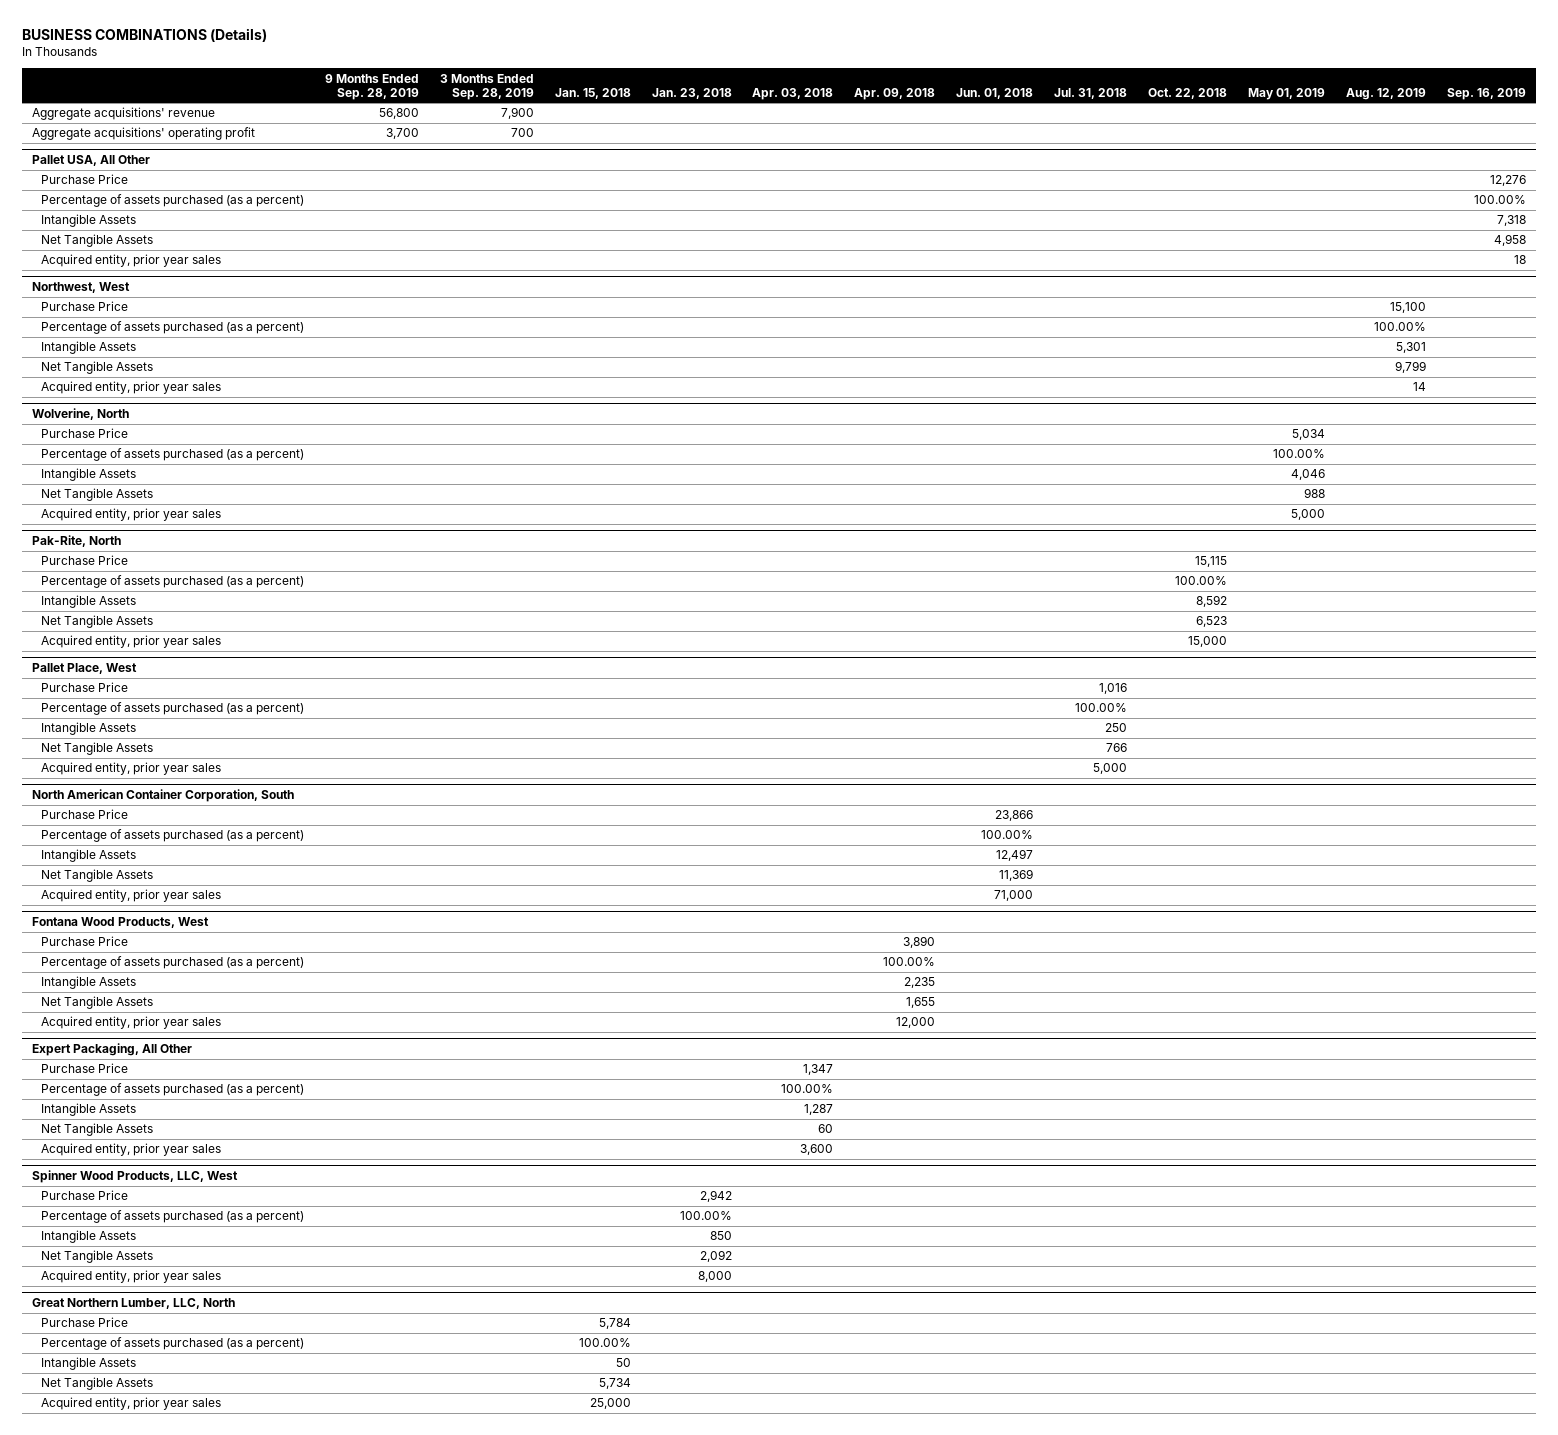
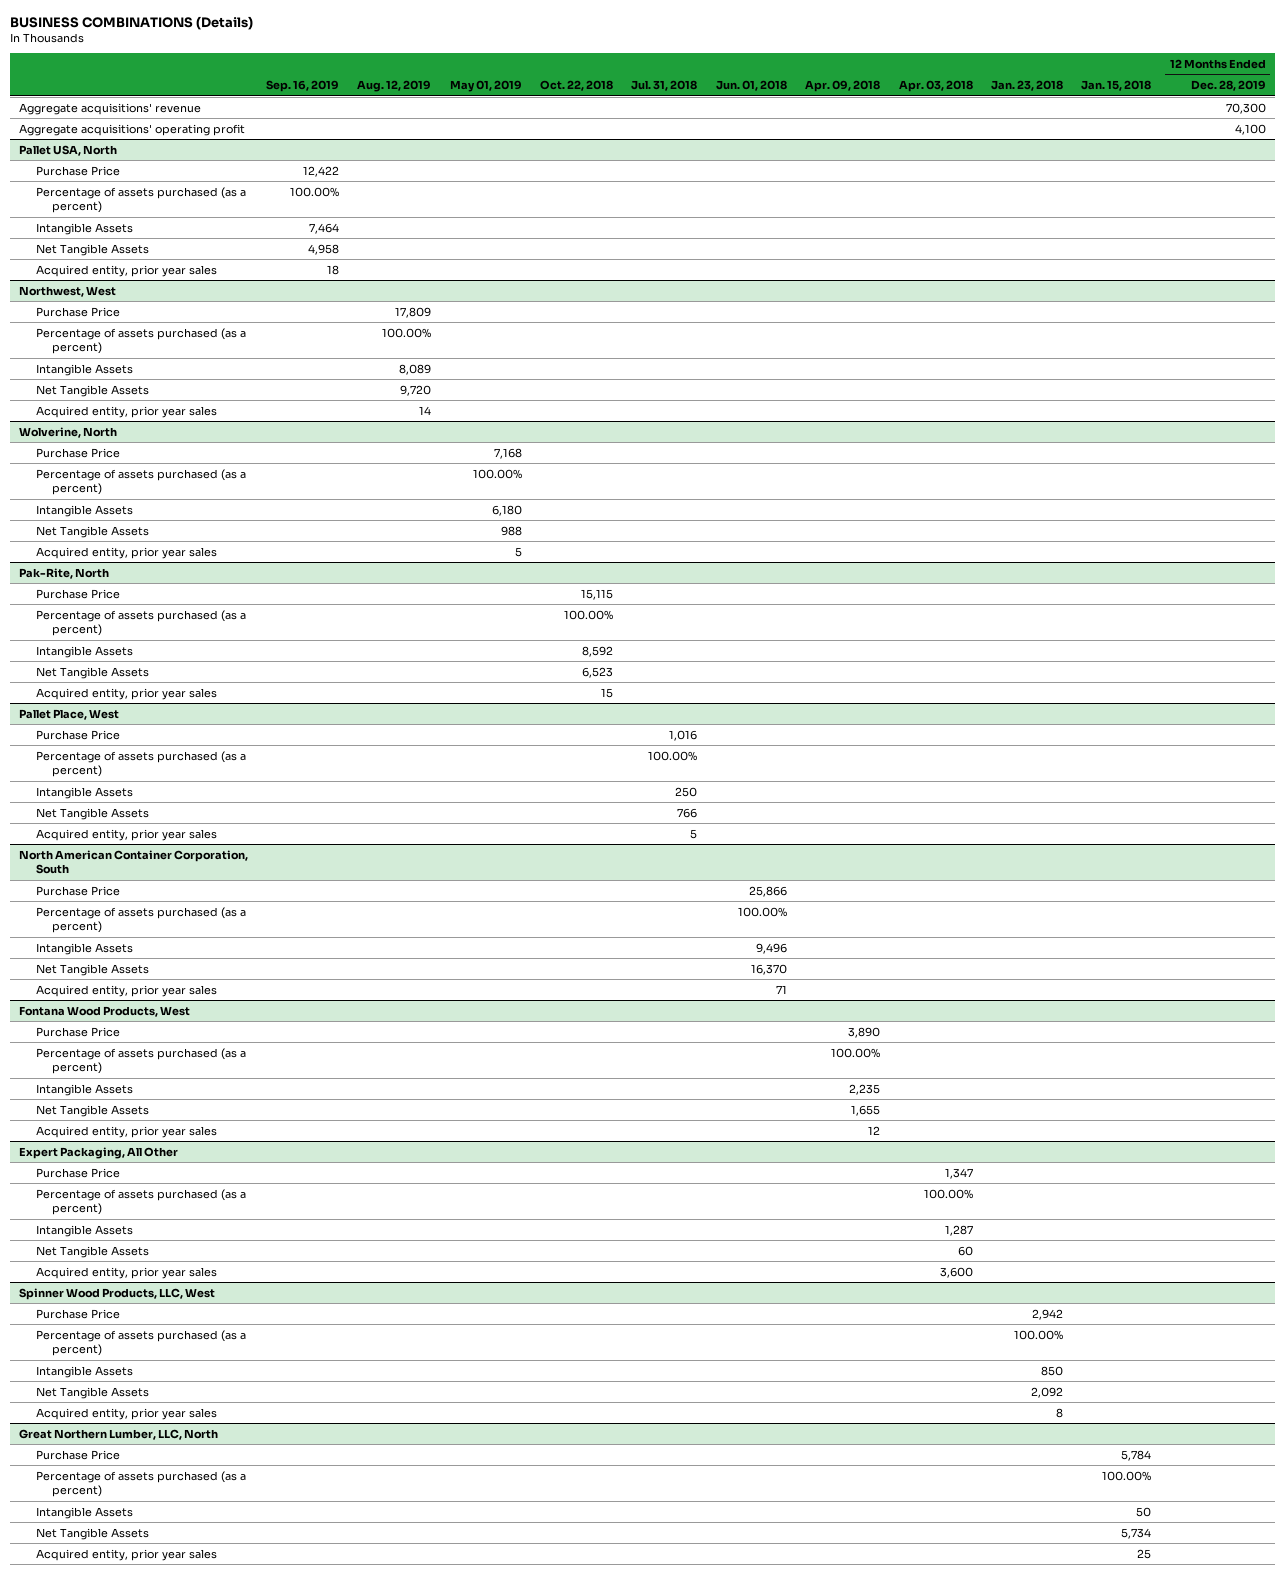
- | 9 Months Ended Sep. 28, 2019 | 3 Months Ended Sep. 28, 2019 | Jan. 15, 2018 | Jan. 23, 2018 | Apr. 03, 2018 | Apr. 09, 2018 | Jun. 01, 2018 | Jul. 31, 2018 | Oct. 22, 2018 | May 01, 2019 | Aug. 12, 2019 | Sep. 16, 2019
+ | Sep. 16, 2019 | Aug. 12, 2019 | May 01, 2019 | Oct. 22, 2018 | Jul. 31, 2018 | Jun. 01, 2018 | Apr. 09, 2018 | Apr. 03, 2018 | Jan. 23, 2018 | Jan. 15, 2018 | 12 Months Ended Dec. 28, 2019
- Pallet USA, All Other
- Purchase Price | | | | | | | | | | | | 12,276
+ Pallet USA, North
+ Purchase Price | 12,422 | | | | | | | | | |
- Intangible Assets | | | | | | | | | | | | 7,318
+ Intangible Assets | 7,464 | | | | | | | | | |
@ Northwest, West
- Purchase Price | | | | | | | | | | | 15,100 |
+ Purchase Price | | 17,809 | | | | | | | | |
- Intangible Assets | | | | | | | | | | | 5,301 |
- Net Tangible Assets | | | | | | | | | | | 9,799 |
+ Intangible Assets | | 8,089 | | | | | | | | |
+ Net Tangible Assets | | 9,720 | | | | | | | | |
@ Wolverine, North
- Purchase Price | | | | | | | | | | 5,034 | |
+ Purchase Price | | | 7,168 | | | | | | | |
- Intangible Assets | | | | | | | | | | 4,046 | |
+ Intangible Assets | | | 6,180 | | | | | | | |
- Acquired entity, prior year sales | | | | | | | | | | 5,000 | |
+ Acquired entity, prior year sales | | | 5 | | | | | | | |
@ Pak-Rite, North
- Acquired entity, prior year sales | | | | | | | | | 15,000 | | |
+ Acquired entity, prior year sales | | | | 15 | | | | | | |
@ Pallet Place, West
- Acquired entity, prior year sales | | | | | | | | 5,000 | | | |
+ Acquired entity, prior year sales | | | | | 5 | | | | | |
@ North American Container Corporation, South
- Purchase Price | | | | | | | 23,866 | | | | |
+ Purchase Price | | | | | | 25,866 | | | | |
- Intangible Assets | | | | | | | 12,497 | | | | |
- Net Tangible Assets | | | | | | | 11,369 | | | | |
- Acquired entity, prior year sales | | | | | | | 71,000 | | | | |
+ Intangible Assets | | | | | | 9,496 | | | | |
+ Net Tangible Assets | | | | | | 16,370 | | | | |
+ Acquired entity, prior year sales | | | | | | 71 | | | | |
@ Fontana Wood Products, West
- Acquired entity, prior year sales | | | | | | 12,000 | | | | | |
+ Acquired entity, prior year sales | | | | | | | 12 | | | |
@ Spinner Wood Products, LLC, West
- Acquired entity, prior year sales | | | | 8,000 | | | | | | | |
+ Acquired entity, prior year sales | | | | | | | | | 8 | |
@ Great Northern Lumber, LLC, North
- Acquired entity, prior year sales | | | 25,000 | | | | | | | | |
+ Acquired entity, prior year sales | | | | | | | | | | 25 |

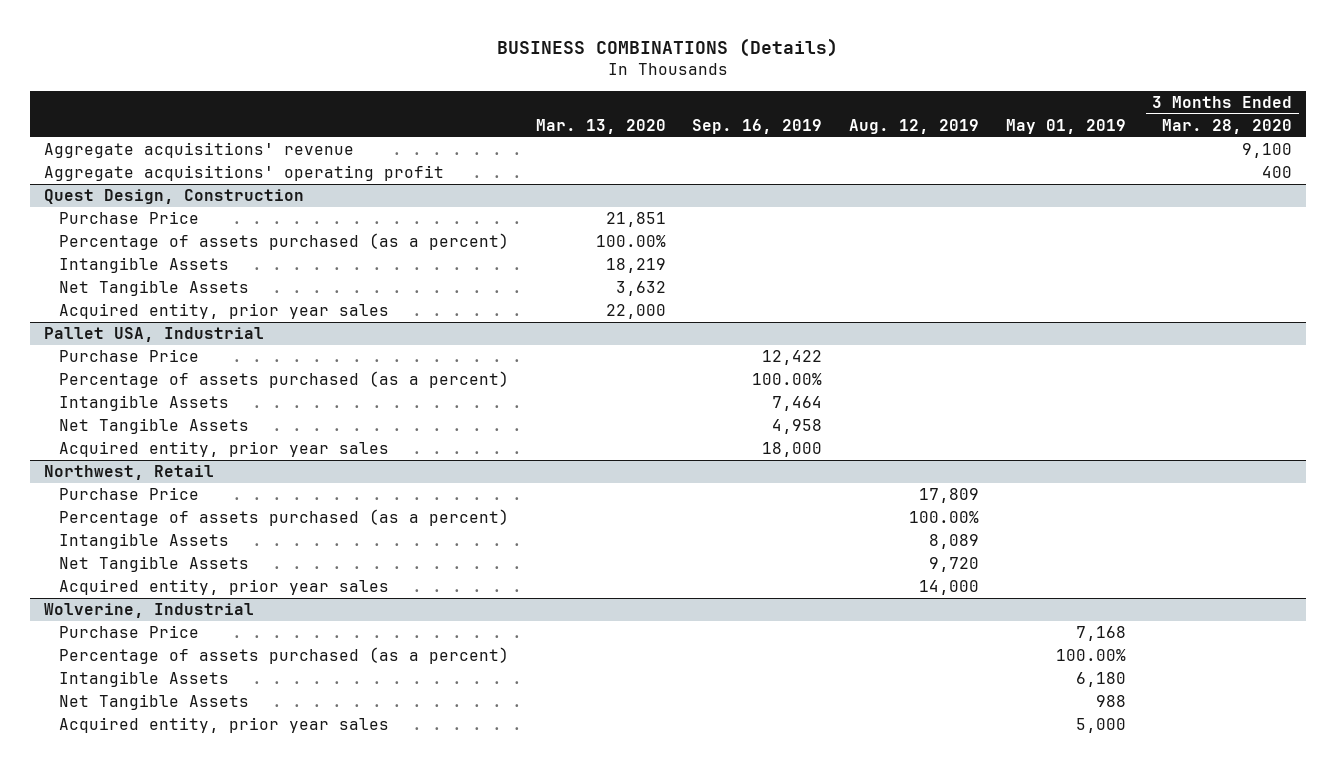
- | Sep. 16, 2019 | Aug. 12, 2019 | May 01, 2019 | Oct. 22, 2018 | Jul. 31, 2018 | Jun. 01, 2018 | Apr. 09, 2018 | Apr. 03, 2018 | Jan. 23, 2018 | Jan. 15, 2018 | 12 Months Ended Dec. 28, 2019
+ | Mar. 13, 2020 | Sep. 16, 2019 | Aug. 12, 2019 | May 01, 2019 | 3 Months Ended Mar. 28, 2020
- Pallet USA, North
+ Quest Design, Construction
+ Purchase Price | 21,851 | | | |
+ Percentage of assets purchased (as a percent) | 100.00% | | | |
+ Intangible Assets | 18,219 | | | |
+ Net Tangible Assets | 3,632 | | | |
+ Acquired entity, prior year sales | 22,000 | | | |
+ Pallet USA, Industrial
- Acquired entity, prior year sales | 18 | | | | | | | | | |
- Northwest, West
+ Acquired entity, prior year sales | | 18,000 | | |
+ Northwest, Retail
- Acquired entity, prior year sales | | 14 | | | | | | | | |
- Wolverine, North
+ Acquired entity, prior year sales | | | 14,000 | |
+ Wolverine, Industrial
- Acquired entity, prior year sales | | | 5 | | | | | | | |
- Pak-Rite, North
- Purchase Price | | | | 15,115 | | | | | | |
- Percentage of assets purchased (as a percent) | | | | 100.00% | | | | | | |
- Intangible Assets | | | | 8,592 | | | | | | |
- Net Tangible Assets | | | | 6,523 | | | | | | |
- Acquired entity, prior year sales | | | | 15 | | | | | | |
- Pallet Place, West
- Purchase Price | | | | | 1,016 | | | | | |
- Percentage of assets purchased (as a percent) | | | | | 100.00% | | | | | |
- Intangible Assets | | | | | 250 | | | | | |
- Net Tangible Assets | | | | | 766 | | | | | |
- Acquired entity, prior year sales | | | | | 5 | | | | | |
- North American Container Corporation, South
- Purchase Price | | | | | | 25,866 | | | | |
- Percentage of assets purchased (as a percent) | | | | | | 100.00% | | | | |
- Intangible Assets | | | | | | 9,496 | | | | |
- Net Tangible Assets | | | | | | 16,370 | | | | |
- Acquired entity, prior year sales | | | | | | 71 | | | | |
- Fontana Wood Products, West
- Purchase Price | | | | | | | 3,890 | | | |
- Percentage of assets purchased (as a percent) | | | | | | | 100.00% | | | |
- Intangible Assets | | | | | | | 2,235 | | | |
- Net Tangible Assets | | | | | | | 1,655 | | | |
- Acquired entity, prior year sales | | | | | | | 12 | | | |
- Expert Packaging, All Other
- Purchase Price | | | | | | | | 1,347 | | |
- Percentage of assets purchased (as a percent) | | | | | | | | 100.00% | | |
- Intangible Assets | | | | | | | | 1,287 | | |
- Net Tangible Assets | | | | | | | | 60 | | |
- Acquired entity, prior year sales | | | | | | | | 3,600 | | |
- Spinner Wood Products, LLC, West
- Purchase Price | | | | | | | | | 2,942 | |
- Percentage of assets purchased (as a percent) | | | | | | | | | 100.00% | |
- Intangible Assets | | | | | | | | | 850 | |
- Net Tangible Assets | | | | | | | | | 2,092 | |
- Acquired entity, prior year sales | | | | | | | | | 8 | |
- Great Northern Lumber, LLC, North
- Purchase Price | | | | | | | | | | 5,784 |
- Percentage of assets purchased (as a percent) | | | | | | | | | | 100.00% |
- Intangible Assets | | | | | | | | | | 50 |
- Net Tangible Assets | | | | | | | | | | 5,734 |
- Acquired entity, prior year sales | | | | | | | | | | 25 |
+ Acquired entity, prior year sales | | | | 5,000 |

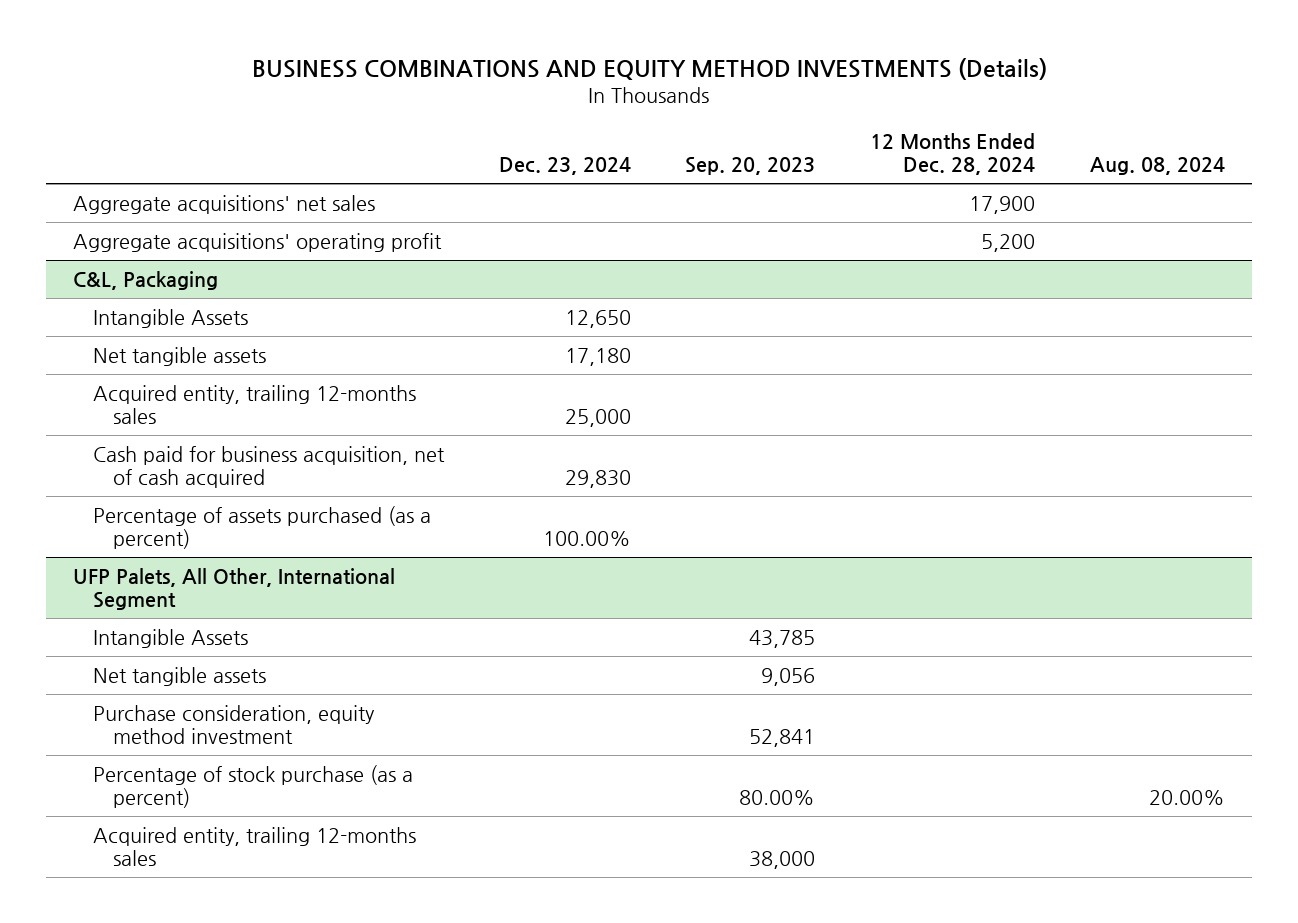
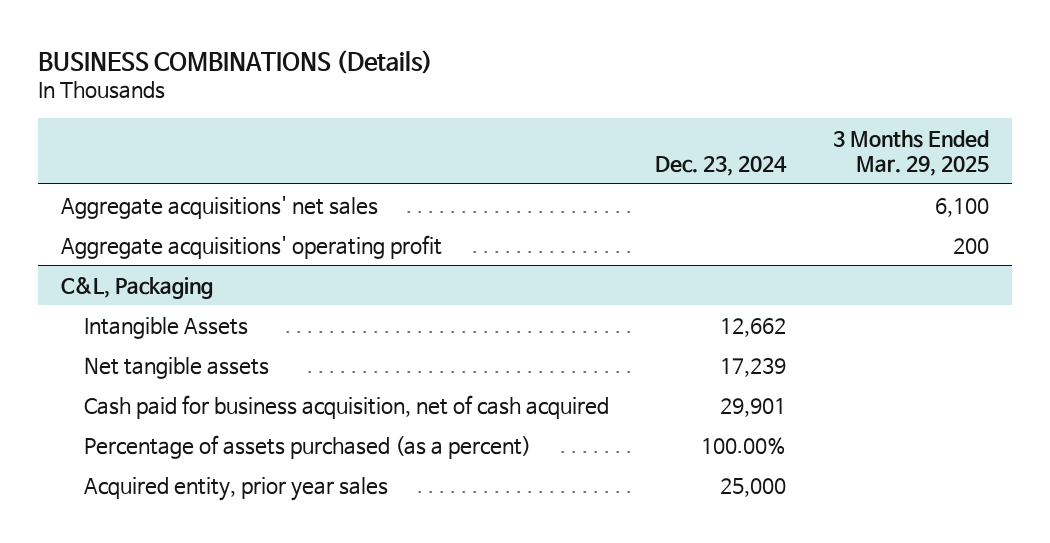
- BUSINESS COMBINATIONS AND EQUITY METHOD INVESTMENTS (Details)
+ BUSINESS COMBINATIONS (Details)
- | Dec. 23, 2024 | Sep. 20, 2023 | 12 Months Ended Dec. 28, 2024 | Aug. 08, 2024
+ | Dec. 23, 2024 | 3 Months Ended Mar. 29, 2025
@ C&L, Packaging
- Intangible Assets | 12,650 | | |
- Net tangible assets | 17,180 | | |
- Acquired entity, trailing 12-months sales | 25,000 | | |
- Cash paid for business acquisition, net of cash acquired | 29,830 | | |
+ Intangible Assets | 12,662 |
+ Net tangible assets | 17,239 |
+ Cash paid for business acquisition, net of cash acquired | 29,901 |
- UFP Palets, All Other, International Segment
- Intangible Assets | | 43,785 | |
- Net tangible assets | | 9,056 | |
- Purchase consideration, equity method investment | | 52,841 | |
- Percentage of stock purchase (as a percent) | | 80.00% | | 20.00%
- Acquired entity, trailing 12-months sales | | 38,000 | |
@ C&L, Packaging
+ Acquired entity, prior year sales | 25,000 |

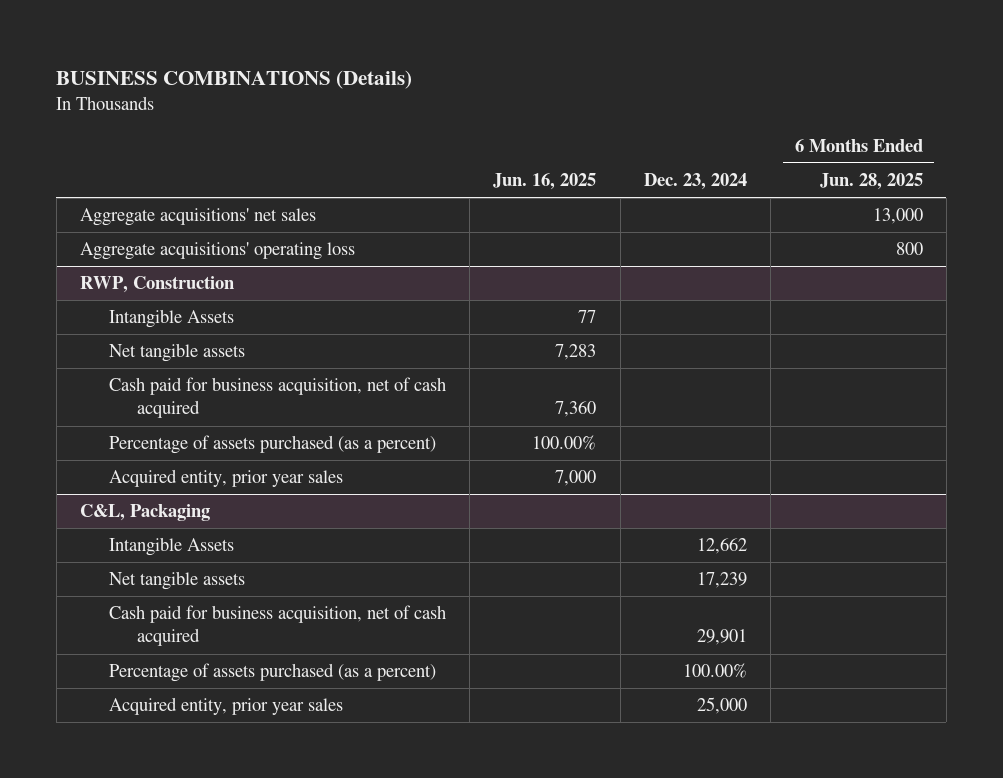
- | Dec. 23, 2024 | 3 Months Ended Mar. 29, 2025
+ | Jun. 16, 2025 | Dec. 23, 2024 | 6 Months Ended Jun. 28, 2025
- Aggregate acquisitions' operating profit | | 200
+ Aggregate acquisitions' operating loss | | | 800
+ RWP, Construction
+ Intangible Assets | 77 | |
+ Net tangible assets | 7,283 | |
+ Cash paid for business acquisition, net of cash acquired | 7,360 | |
+ Percentage of assets purchased (as a percent) | 100.00% | |
+ Acquired entity, prior year sales | 7,000 | |

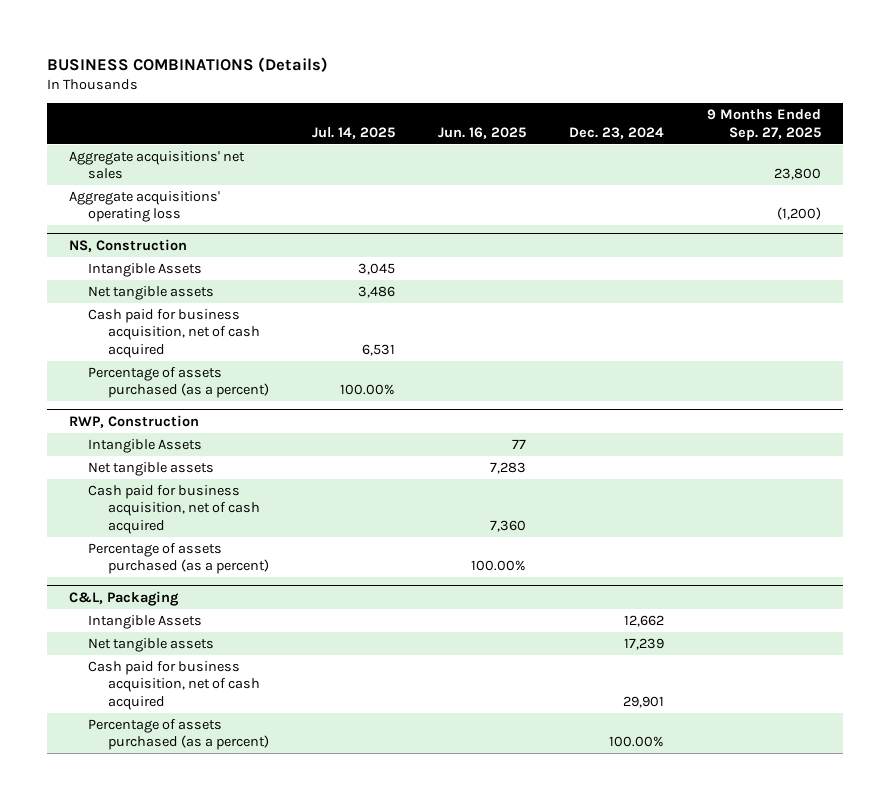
- | Jun. 16, 2025 | Dec. 23, 2024 | 6 Months Ended Jun. 28, 2025
+ | Jul. 14, 2025 | Jun. 16, 2025 | Dec. 23, 2024 | 9 Months Ended Sep. 27, 2025
+ NS, Construction
+ Intangible Assets | 3,045 | | |
+ Net tangible assets | 3,486 | | |
+ Cash paid for business acquisition, net of cash acquired | 6,531 | | |
+ Percentage of assets purchased (as a percent) | 100.00% | | |
@ RWP, Construction
- Acquired entity, prior year sales | 7,000 | |
@ C&L, Packaging
- Acquired entity, prior year sales | | 25,000 |

